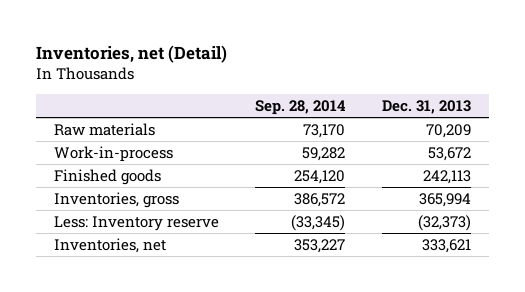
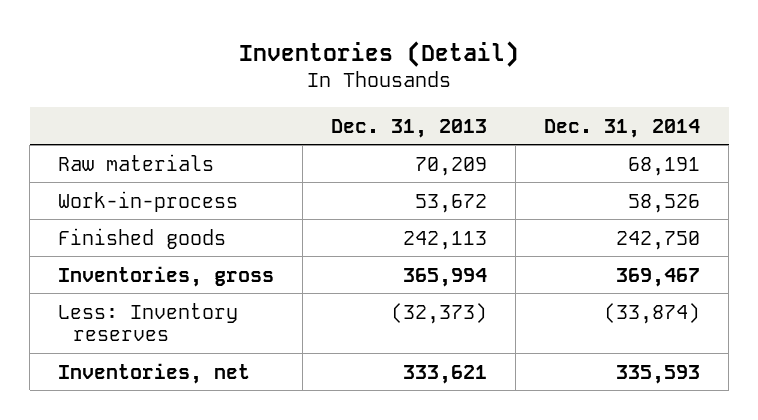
- Inventories, net (Detail)
+ Inventories (Detail)
- | Sep. 28, 2014 | Dec. 31, 2013
+ | Dec. 31, 2013 | Dec. 31, 2014
- Less: Inventory reserve | (33,345) | (32,373)
+ Less: Inventory reserves | (32,373) | (33,874)

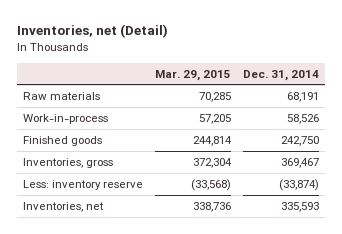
- Inventories (Detail)
+ Inventories, net (Detail)
- | Dec. 31, 2013 | Dec. 31, 2014
+ | Mar. 29, 2015 | Dec. 31, 2014
- Less: Inventory reserves | (32,373) | (33,874)
+ Less: inventory reserve | (33,568) | (33,874)

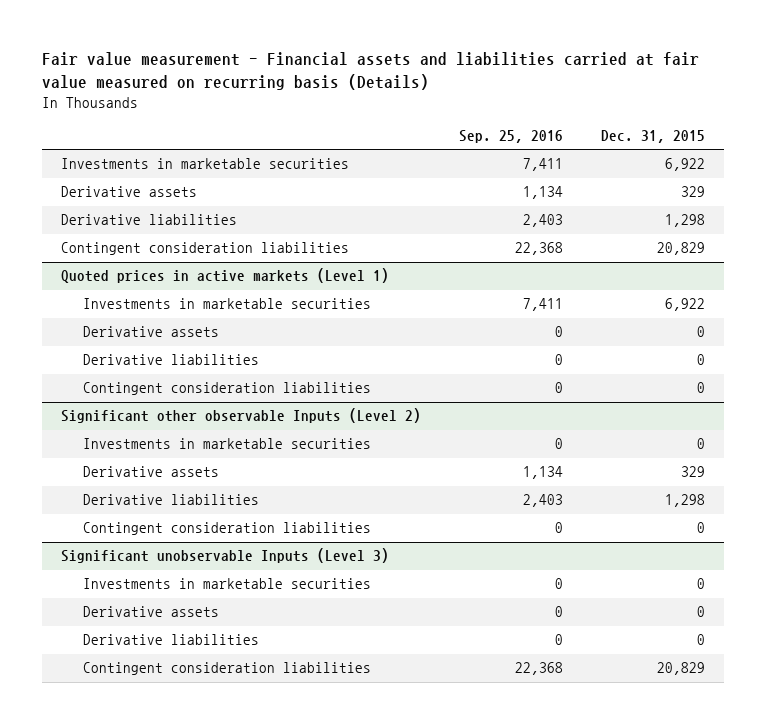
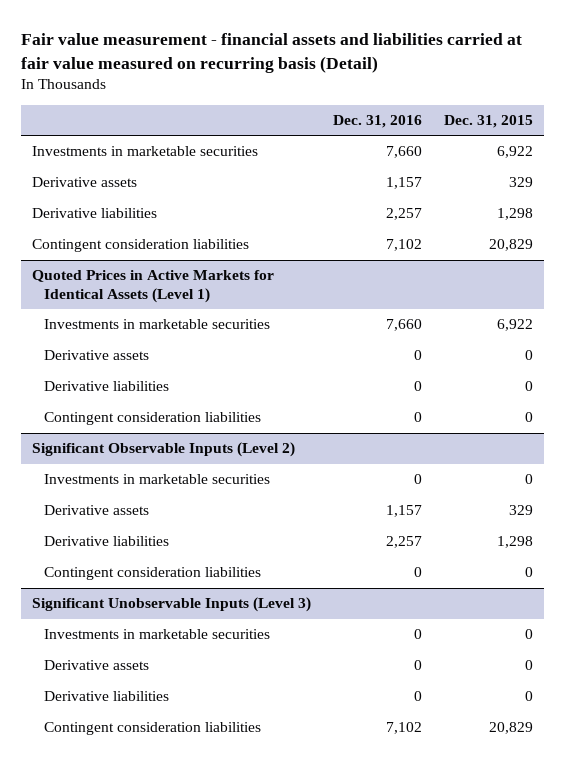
- Fair value measurement - Financial assets and liabilities carried at fair value measured on recurring basis (Details)
+ Fair value measurement - financial assets and liabilities carried at fair value measured on recurring basis (Detail)
- | Sep. 25, 2016 | Dec. 31, 2015
+ | Dec. 31, 2016 | Dec. 31, 2015
- Quoted prices in active markets (Level 1)
+ Quoted Prices in Active Markets for Identical Assets (Level 1)
- Significant other observable Inputs (Level 2)
+ Significant Observable Inputs (Level 2)
- Significant unobservable Inputs (Level 3)
+ Significant Unobservable Inputs (Level 3)

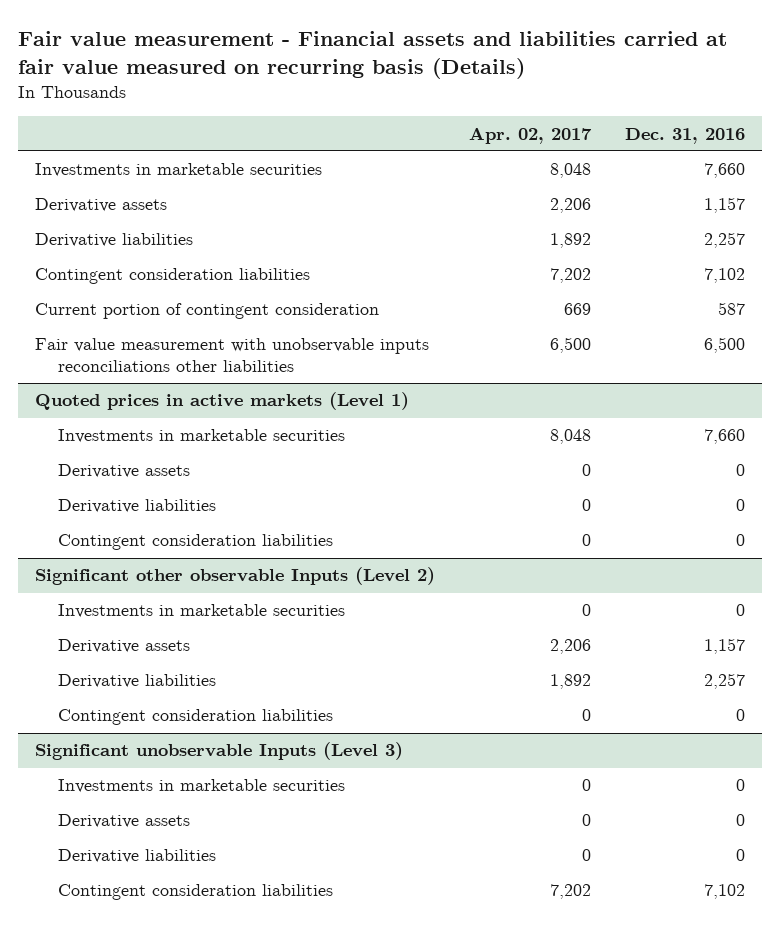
- Fair value measurement - financial assets and liabilities carried at fair value measured on recurring basis (Detail)
+ Fair value measurement - Financial assets and liabilities carried at fair value measured on recurring basis (Details)
- | Dec. 31, 2016 | Dec. 31, 2015
+ | Apr. 02, 2017 | Dec. 31, 2016
- Quoted Prices in Active Markets for Identical Assets (Level 1)
+ Current portion of contingent consideration | 669 | 587
+ Fair value measurement with unobservable inputs reconciliations other liabilities | 6,500 | 6,500
+ Quoted prices in active markets (Level 1)
- Significant Observable Inputs (Level 2)
+ Significant other observable Inputs (Level 2)
- Significant Unobservable Inputs (Level 3)
+ Significant unobservable Inputs (Level 3)

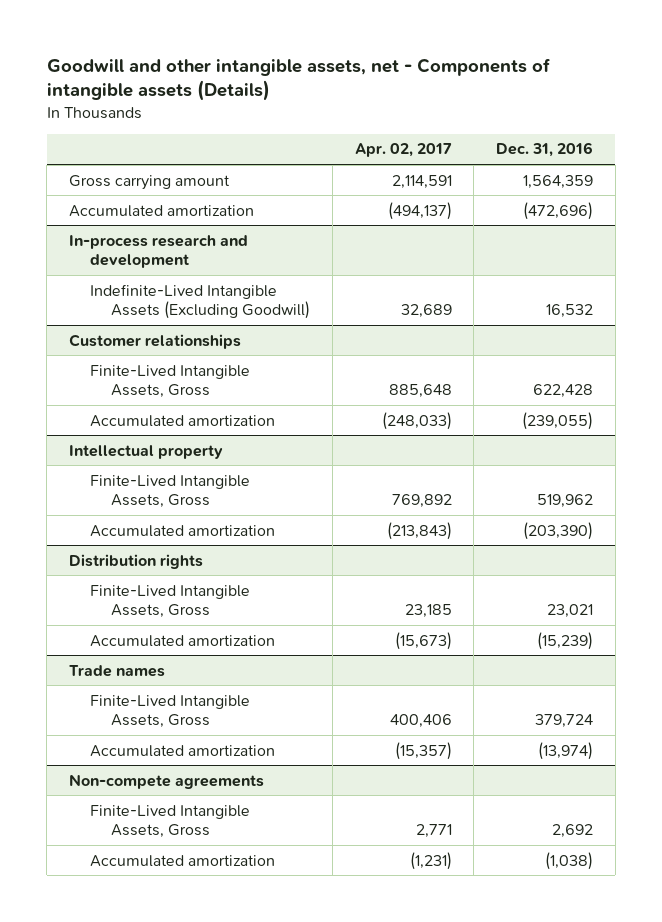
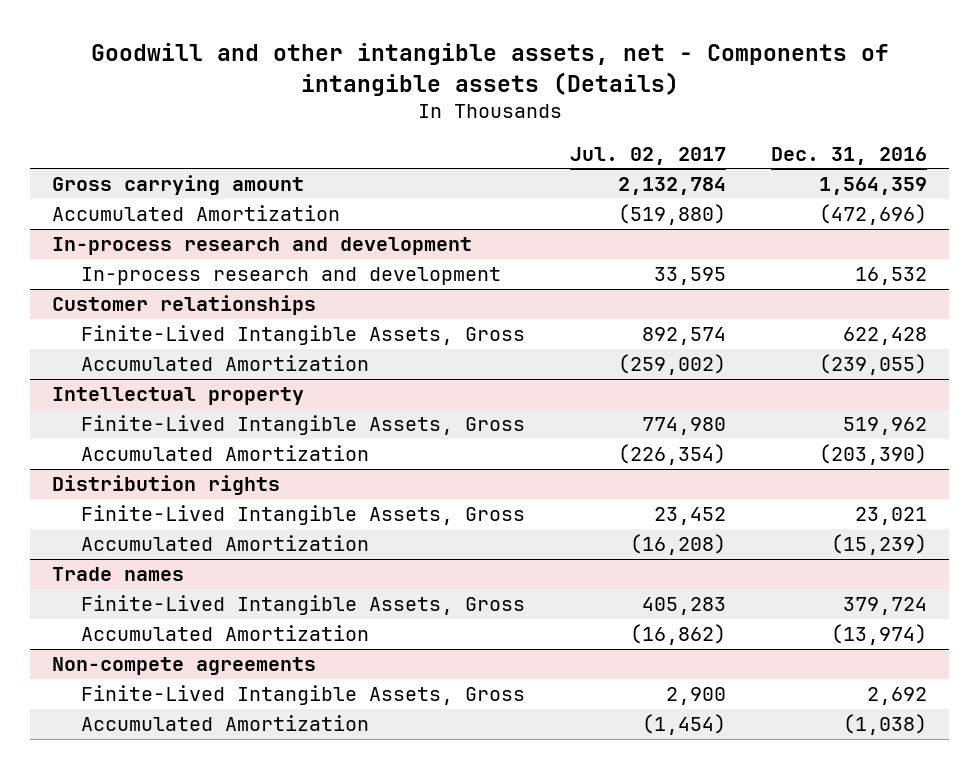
- | Apr. 02, 2017 | Dec. 31, 2016
+ | Jul. 02, 2017 | Dec. 31, 2016
- Accumulated amortization | (494,137) | (472,696)
+ Accumulated Amortization | (519,880) | (472,696)
@ In-process research and development
- Indefinite-Lived Intangible Assets (Excluding Goodwill) | 32,689 | 16,532
+ In-process research and development | 33,595 | 16,532
@ Customer relationships
- Accumulated amortization | (248,033) | (239,055)
+ Accumulated Amortization | (259,002) | (239,055)
@ Intellectual property
- Accumulated amortization | (213,843) | (203,390)
+ Accumulated Amortization | (226,354) | (203,390)
@ Distribution rights
- Accumulated amortization | (15,673) | (15,239)
+ Accumulated Amortization | (16,208) | (15,239)
@ Trade names
- Accumulated amortization | (15,357) | (13,974)
+ Accumulated Amortization | (16,862) | (13,974)
@ Non-compete agreements
- Accumulated amortization | (1,231) | (1,038)
+ Accumulated Amortization | (1,454) | (1,038)

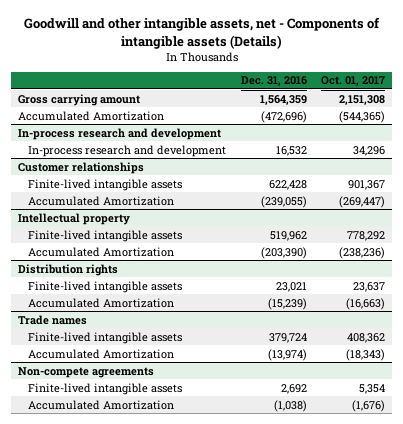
- | Jul. 02, 2017 | Dec. 31, 2016
+ | Dec. 31, 2016 | Oct. 01, 2017
@ Customer relationships
- Finite-Lived Intangible Assets, Gross | 892,574 | 622,428
+ Finite-lived intangible assets | 622,428 | 901,367
@ Intellectual property
- Finite-Lived Intangible Assets, Gross | 774,980 | 519,962
+ Finite-lived intangible assets | 519,962 | 778,292
@ Distribution rights
- Finite-Lived Intangible Assets, Gross | 23,452 | 23,021
+ Finite-lived intangible assets | 23,021 | 23,637
@ Trade names
- Finite-Lived Intangible Assets, Gross | 405,283 | 379,724
+ Finite-lived intangible assets | 379,724 | 408,362
@ Non-compete agreements
- Finite-Lived Intangible Assets, Gross | 2,900 | 2,692
+ Finite-lived intangible assets | 2,692 | 5,354

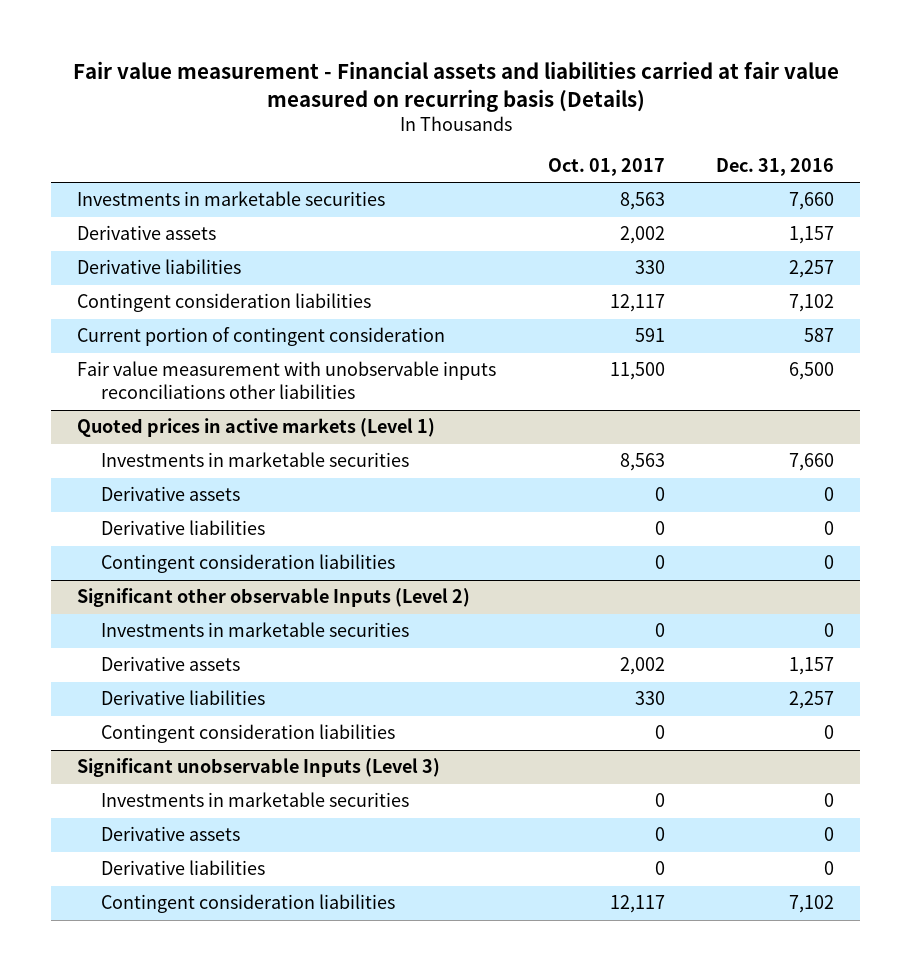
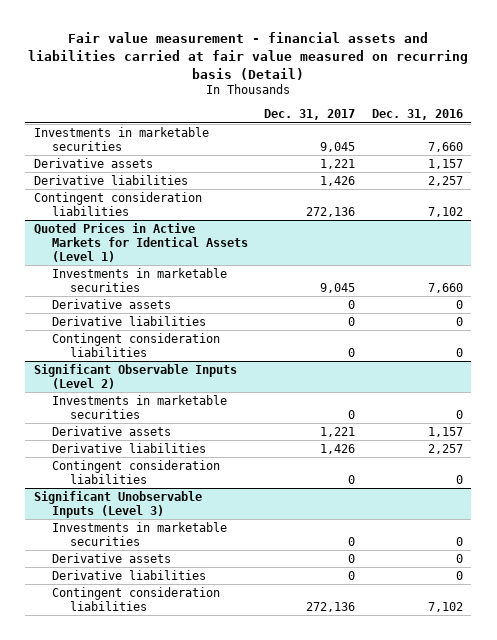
- Fair value measurement - Financial assets and liabilities carried at fair value measured on recurring basis (Details)
+ Fair value measurement - financial assets and liabilities carried at fair value measured on recurring basis (Detail)
- | Oct. 01, 2017 | Dec. 31, 2016
+ | Dec. 31, 2017 | Dec. 31, 2016
- Current portion of contingent consideration | 591 | 587
- Fair value measurement with unobservable inputs reconciliations other liabilities | 11,500 | 6,500
- Quoted prices in active markets (Level 1)
+ Quoted Prices in Active Markets for Identical Assets (Level 1)
- Significant other observable Inputs (Level 2)
+ Significant Observable Inputs (Level 2)
- Significant unobservable Inputs (Level 3)
+ Significant Unobservable Inputs (Level 3)

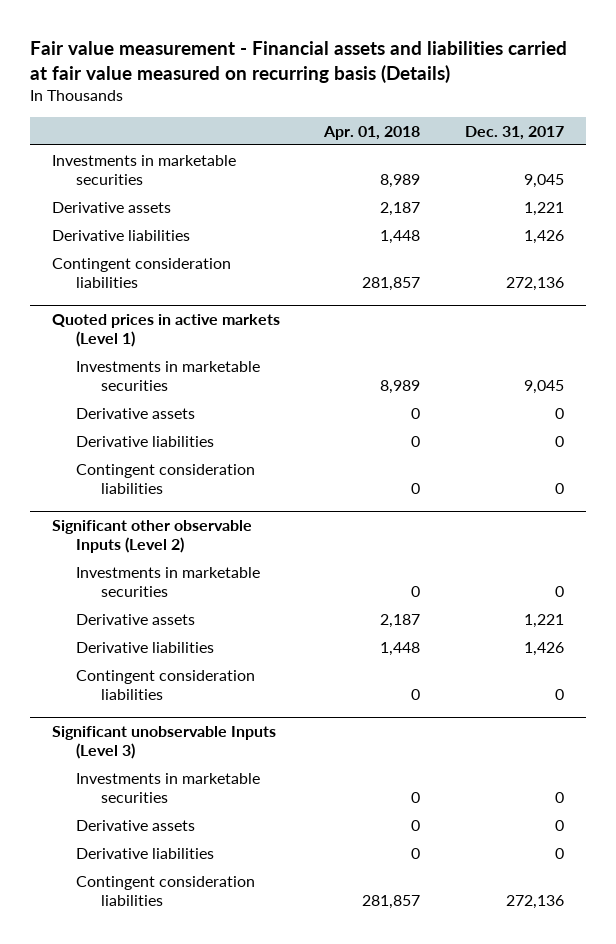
- Fair value measurement - financial assets and liabilities carried at fair value measured on recurring basis (Detail)
+ Fair value measurement - Financial assets and liabilities carried at fair value measured on recurring basis (Details)
- | Dec. 31, 2017 | Dec. 31, 2016
+ | Apr. 01, 2018 | Dec. 31, 2017
- Quoted Prices in Active Markets for Identical Assets (Level 1)
+ Quoted prices in active markets (Level 1)
- Significant Observable Inputs (Level 2)
+ Significant other observable Inputs (Level 2)
- Significant Unobservable Inputs (Level 3)
+ Significant unobservable Inputs (Level 3)

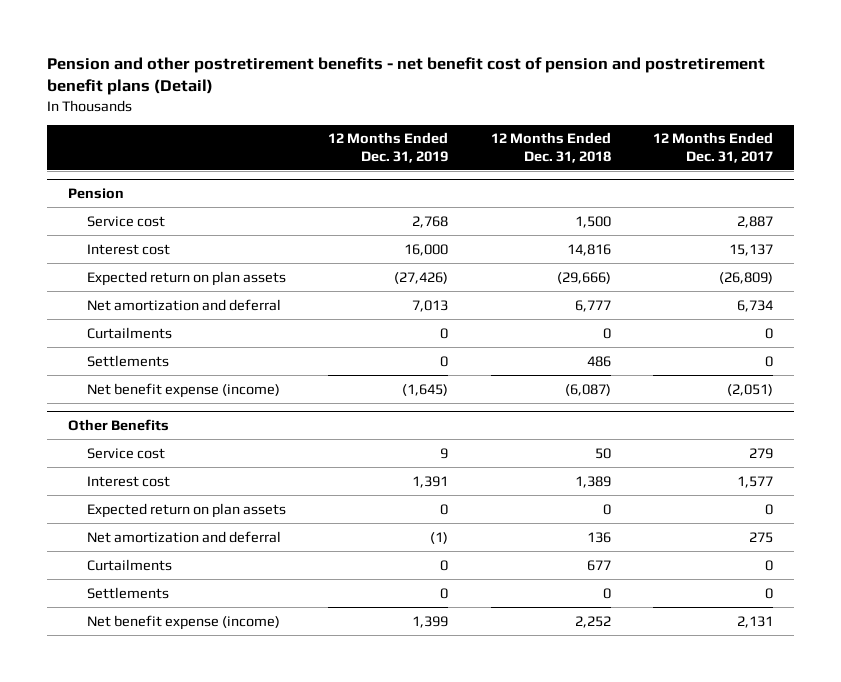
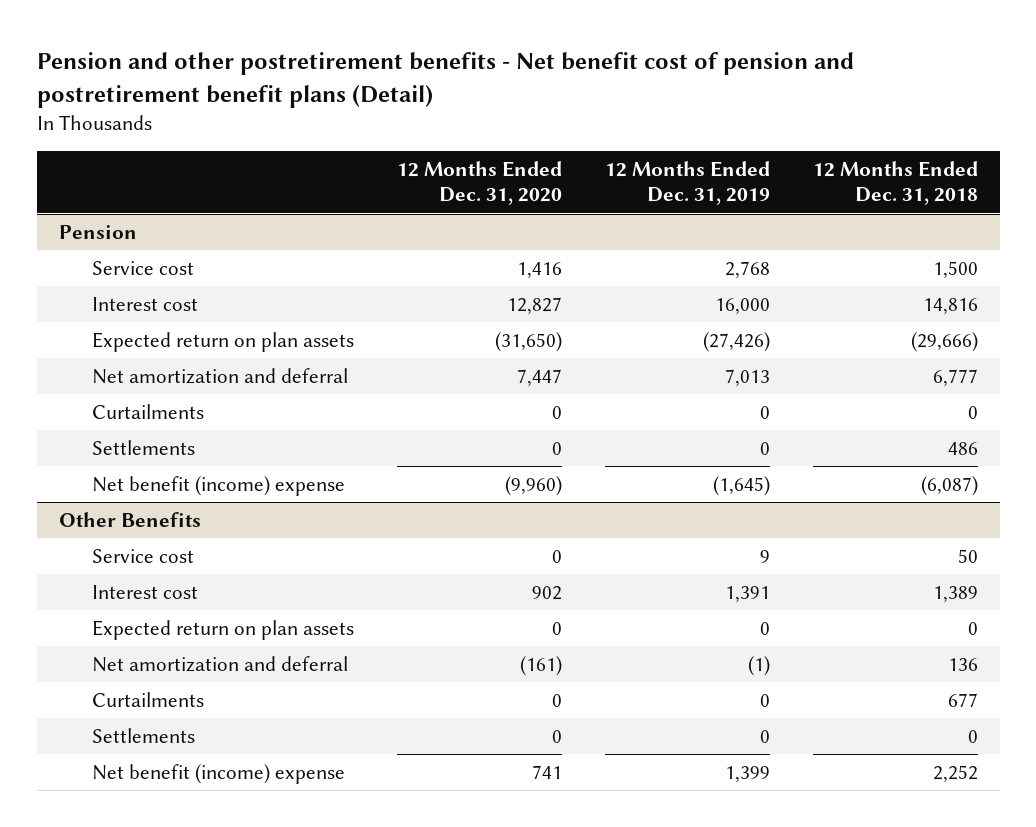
- Pension and other postretirement benefits - net benefit cost of pension and postretirement benefit plans (Detail)
+ Pension and other postretirement benefits - Net benefit cost of pension and postretirement benefit plans (Detail)
- | 12 Months Ended Dec. 31, 2019 | 12 Months Ended Dec. 31, 2018 | 12 Months Ended Dec. 31, 2017
+ | 12 Months Ended Dec. 31, 2020 | 12 Months Ended Dec. 31, 2019 | 12 Months Ended Dec. 31, 2018
@ Pension
- Net benefit expense (income) | (1,645) | (6,087) | (2,051)
+ Net benefit (income) expense | (9,960) | (1,645) | (6,087)
@ Other Benefits
- Net benefit expense (income) | 1,399 | 2,252 | 2,131
+ Net benefit (income) expense | 741 | 1,399 | 2,252

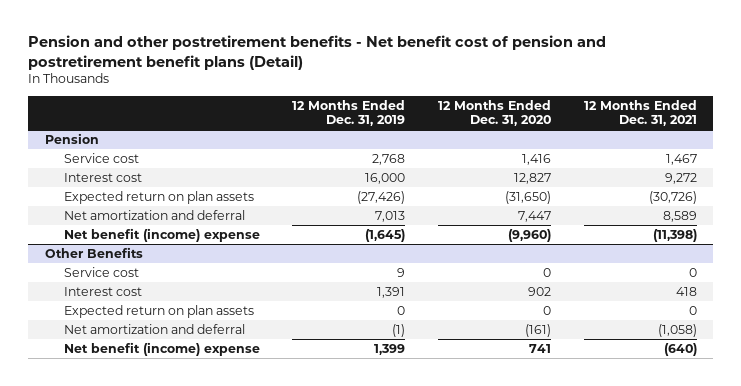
- | 12 Months Ended Dec. 31, 2020 | 12 Months Ended Dec. 31, 2019 | 12 Months Ended Dec. 31, 2018
+ | 12 Months Ended Dec. 31, 2019 | 12 Months Ended Dec. 31, 2020 | 12 Months Ended Dec. 31, 2021
@ Pension
- Curtailments | 0 | 0 | 0
- Settlements | 0 | 0 | 486
@ Other Benefits
- Curtailments | 0 | 0 | 677
- Settlements | 0 | 0 | 0

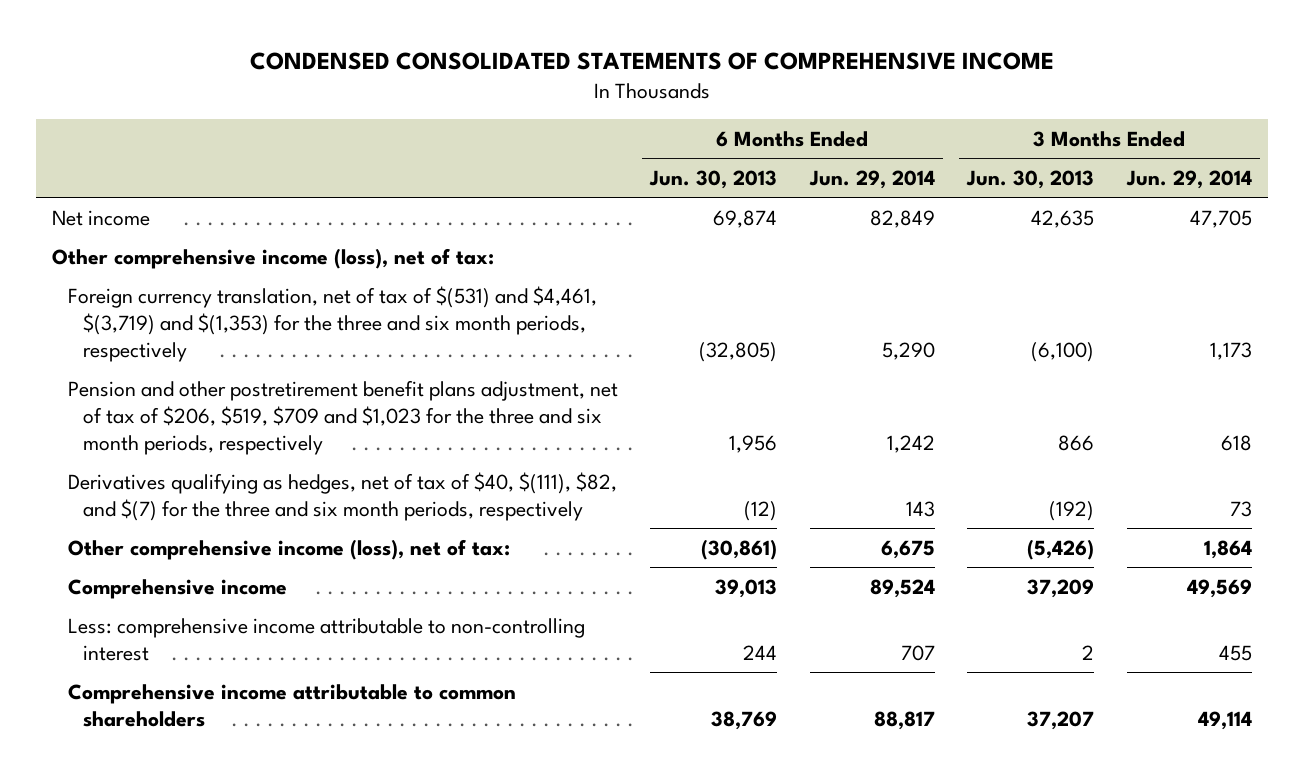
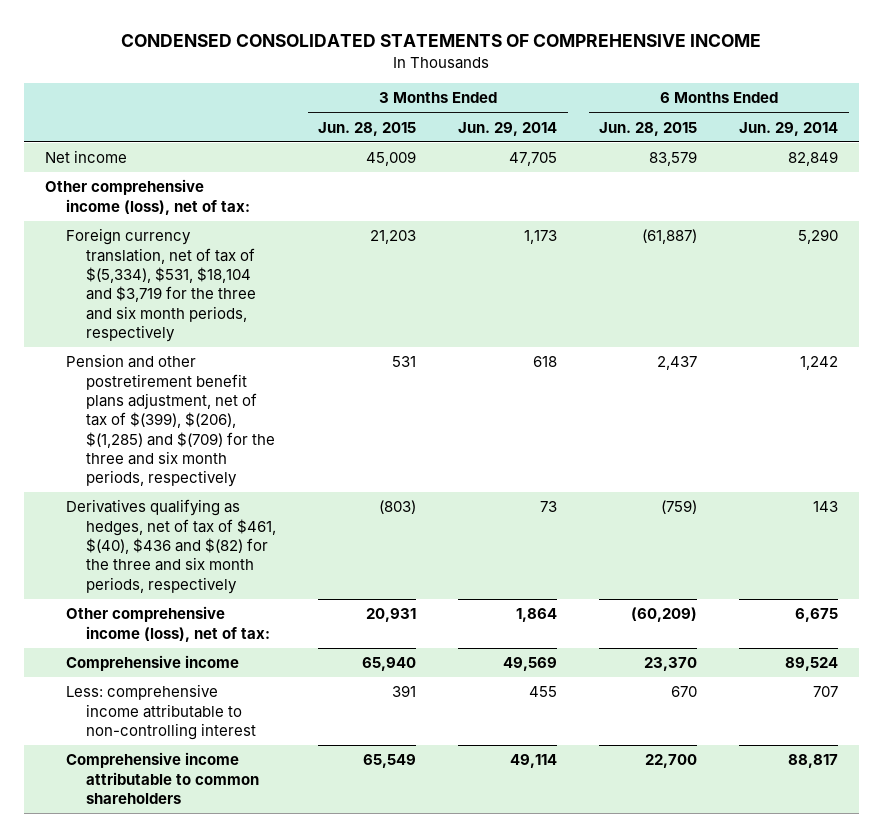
- | 6 Months Ended Jun. 30, 2013 | 6 Months Ended Jun. 29, 2014 | 3 Months Ended Jun. 30, 2013 | 3 Months Ended Jun. 29, 2014
+ | 3 Months Ended Jun. 28, 2015 | 3 Months Ended Jun. 29, 2014 | 6 Months Ended Jun. 28, 2015 | 6 Months Ended Jun. 29, 2014
- Foreign currency translation, net of tax of $(531) and $4,461, $(3,719) and $(1,353) for the three and six month periods, respectively | (32,805) | 5,290 | (6,100) | 1,173
- Pension and other postretirement benefit plans adjustment, net of tax of $206, $519, $709 and $1,023 for the three and six month periods, respectively | 1,956 | 1,242 | 866 | 618
- Derivatives qualifying as hedges, net of tax of $40, $(111), $82, and $(7) for the three and six month periods, respectively | (12) | 143 | (192) | 73
+ Foreign currency translation, net of tax of $(5,334), $531, $18,104 and $3,719 for the three and six month periods, respectively | 21,203 | 1,173 | (61,887) | 5,290
+ Pension and other postretirement benefit plans adjustment, net of tax of $(399), $(206), $(1,285) and $(709) for the three and six month periods, respectively | 531 | 618 | 2,437 | 1,242
+ Derivatives qualifying as hedges, net of tax of $461, $(40), $436 and $(82) for the three and six month periods, respectively | (803) | 73 | (759) | 143

